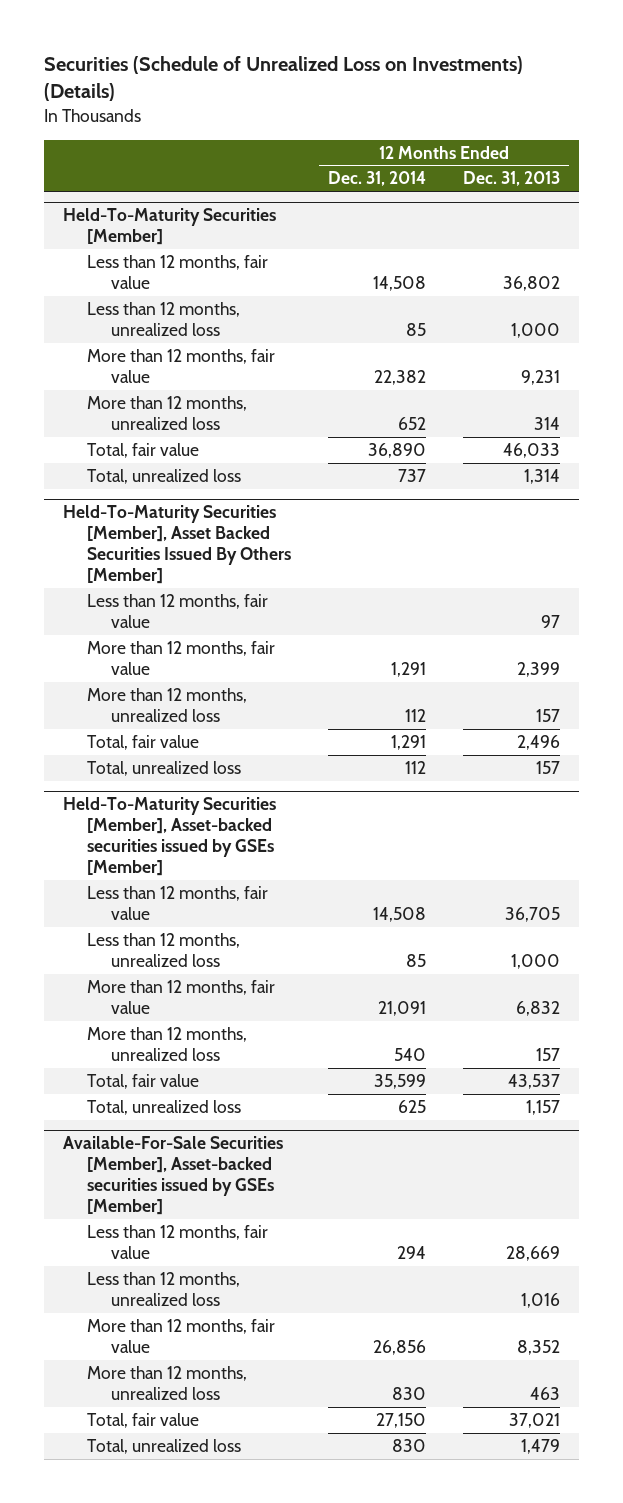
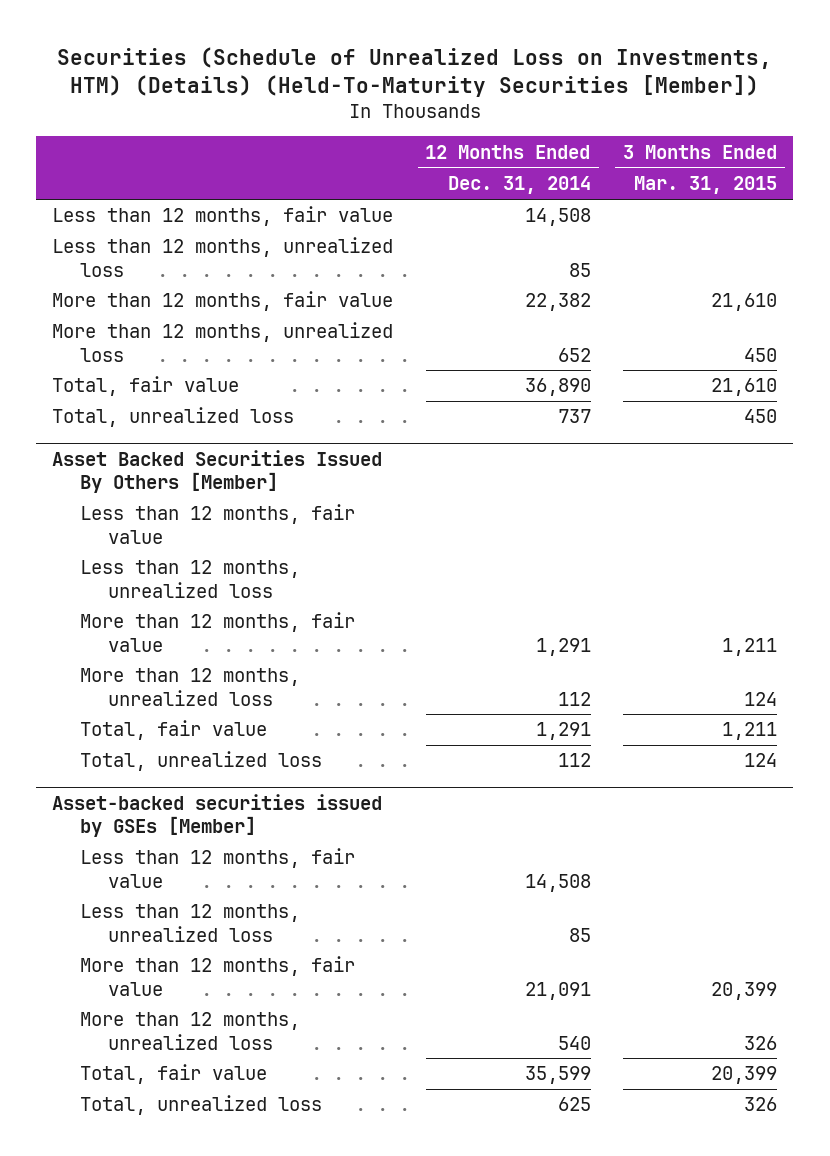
- Securities (Schedule of Unrealized Loss on Investments) (Details)
+ Securities (Schedule of Unrealized Loss on Investments, HTM) (Details) (Held-To-Maturity Securities [Member])
- | 12 Months Ended Dec. 31, 2014 | 12 Months Ended Dec. 31, 2013
+ | 12 Months Ended Dec. 31, 2014 | 3 Months Ended Mar. 31, 2015
- Held-To-Maturity Securities [Member]
- Held-To-Maturity Securities [Member], Asset Backed Securities Issued By Others [Member]
+ Asset Backed Securities Issued By Others [Member]
+ Less than 12 months, unrealized loss
- Held-To-Maturity Securities [Member], Asset-backed securities issued by GSEs [Member]
+ Asset-backed securities issued by GSEs [Member]
- Available-For-Sale Securities [Member], Asset-backed securities issued by GSEs [Member]
- Less than 12 months, fair value | 294 | 28,669
- Less than 12 months, unrealized loss | | 1,016
- More than 12 months, fair value | 26,856 | 8,352
- More than 12 months, unrealized loss | 830 | 463
- Total, fair value | 27,150 | 37,021
- Total, unrealized loss | 830 | 1,479

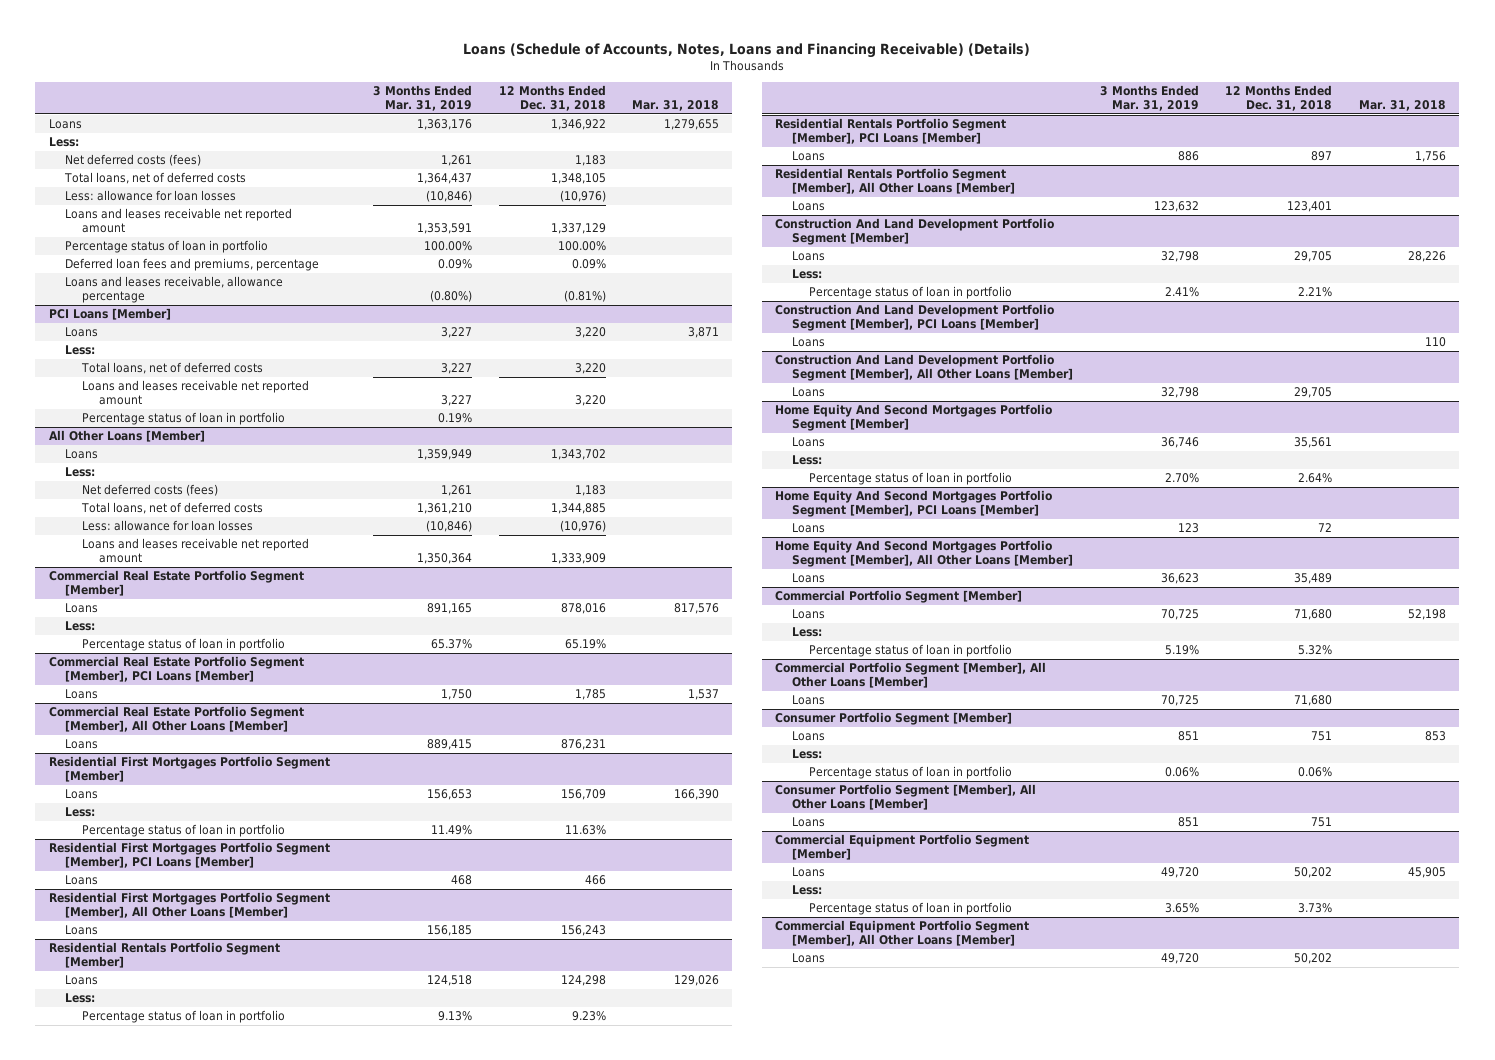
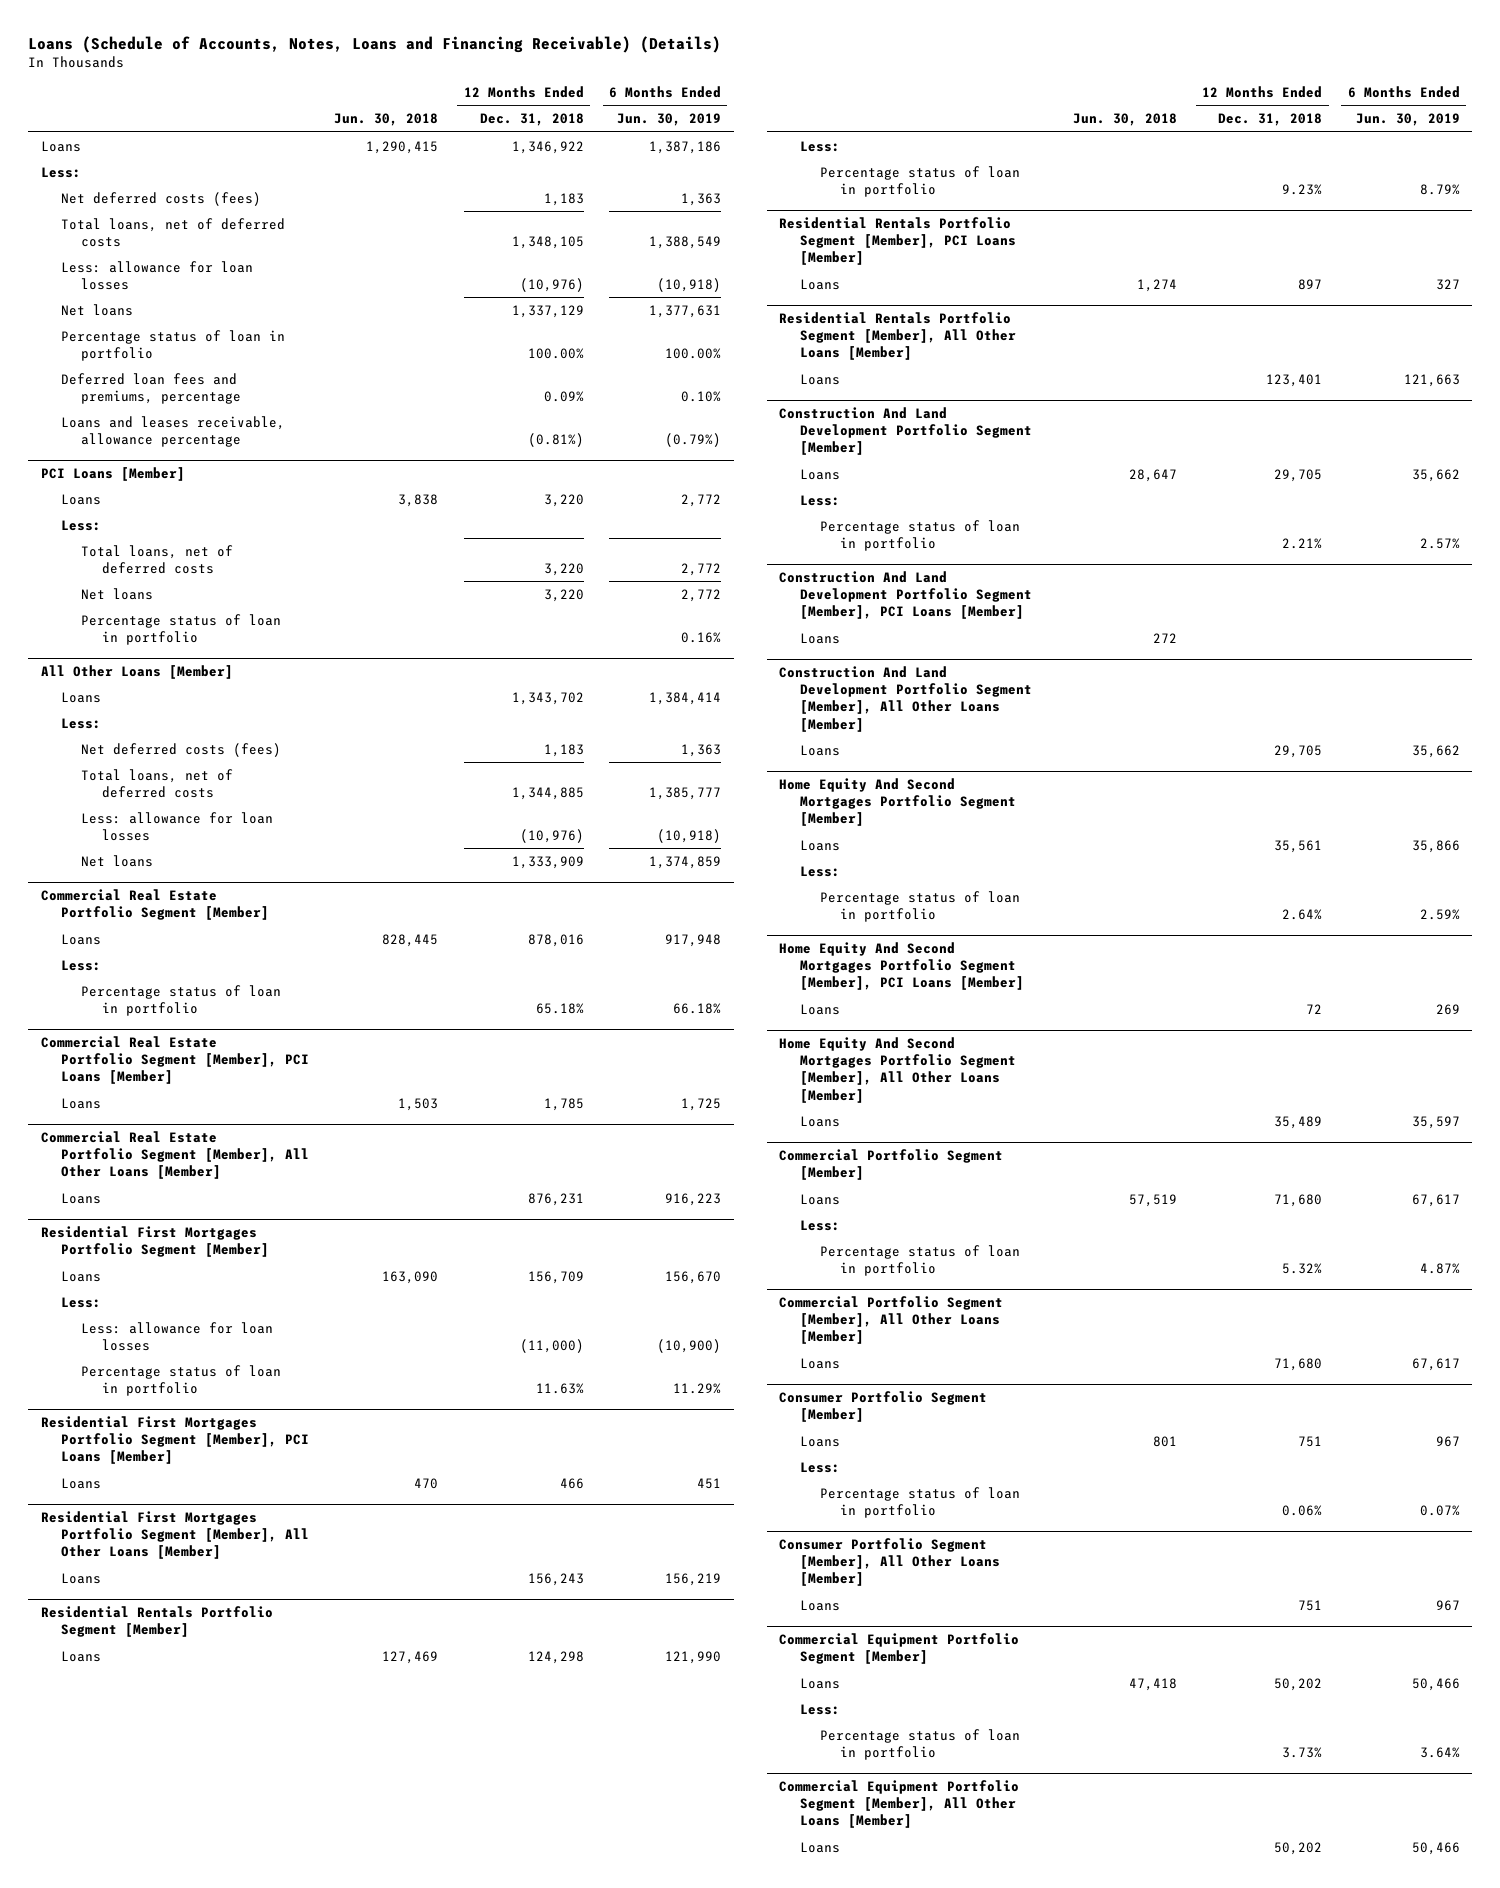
- | 3 Months Ended Mar. 31, 2019 | 12 Months Ended Dec. 31, 2018 | Mar. 31, 2018
+ | Jun. 30, 2018 | 12 Months Ended Dec. 31, 2018 | 6 Months Ended Jun. 30, 2019
- Loans and leases receivable net reported amount | 1,353,591 | 1,337,129 |
+ Net loans | | 1,337,129 | 1,377,631
@ PCI Loans [Member]
- Loans and leases receivable net reported amount | 3,227 | 3,220 |
+ Net loans | | 3,220 | 2,772
@ All Other Loans [Member]
- Loans and leases receivable net reported amount | 1,350,364 | 1,333,909 |
+ Net loans | | 1,333,909 | 1,374,859
@ Commercial Real Estate Portfolio Segment [Member]
- Percentage status of loan in portfolio | 65.37% | 65.19% |
+ Percentage status of loan in portfolio | | 65.18% | 66.18%
@ Residential First Mortgages Portfolio Segment [Member]
+ Less: allowance for loan losses | | (11,000) | (10,900)

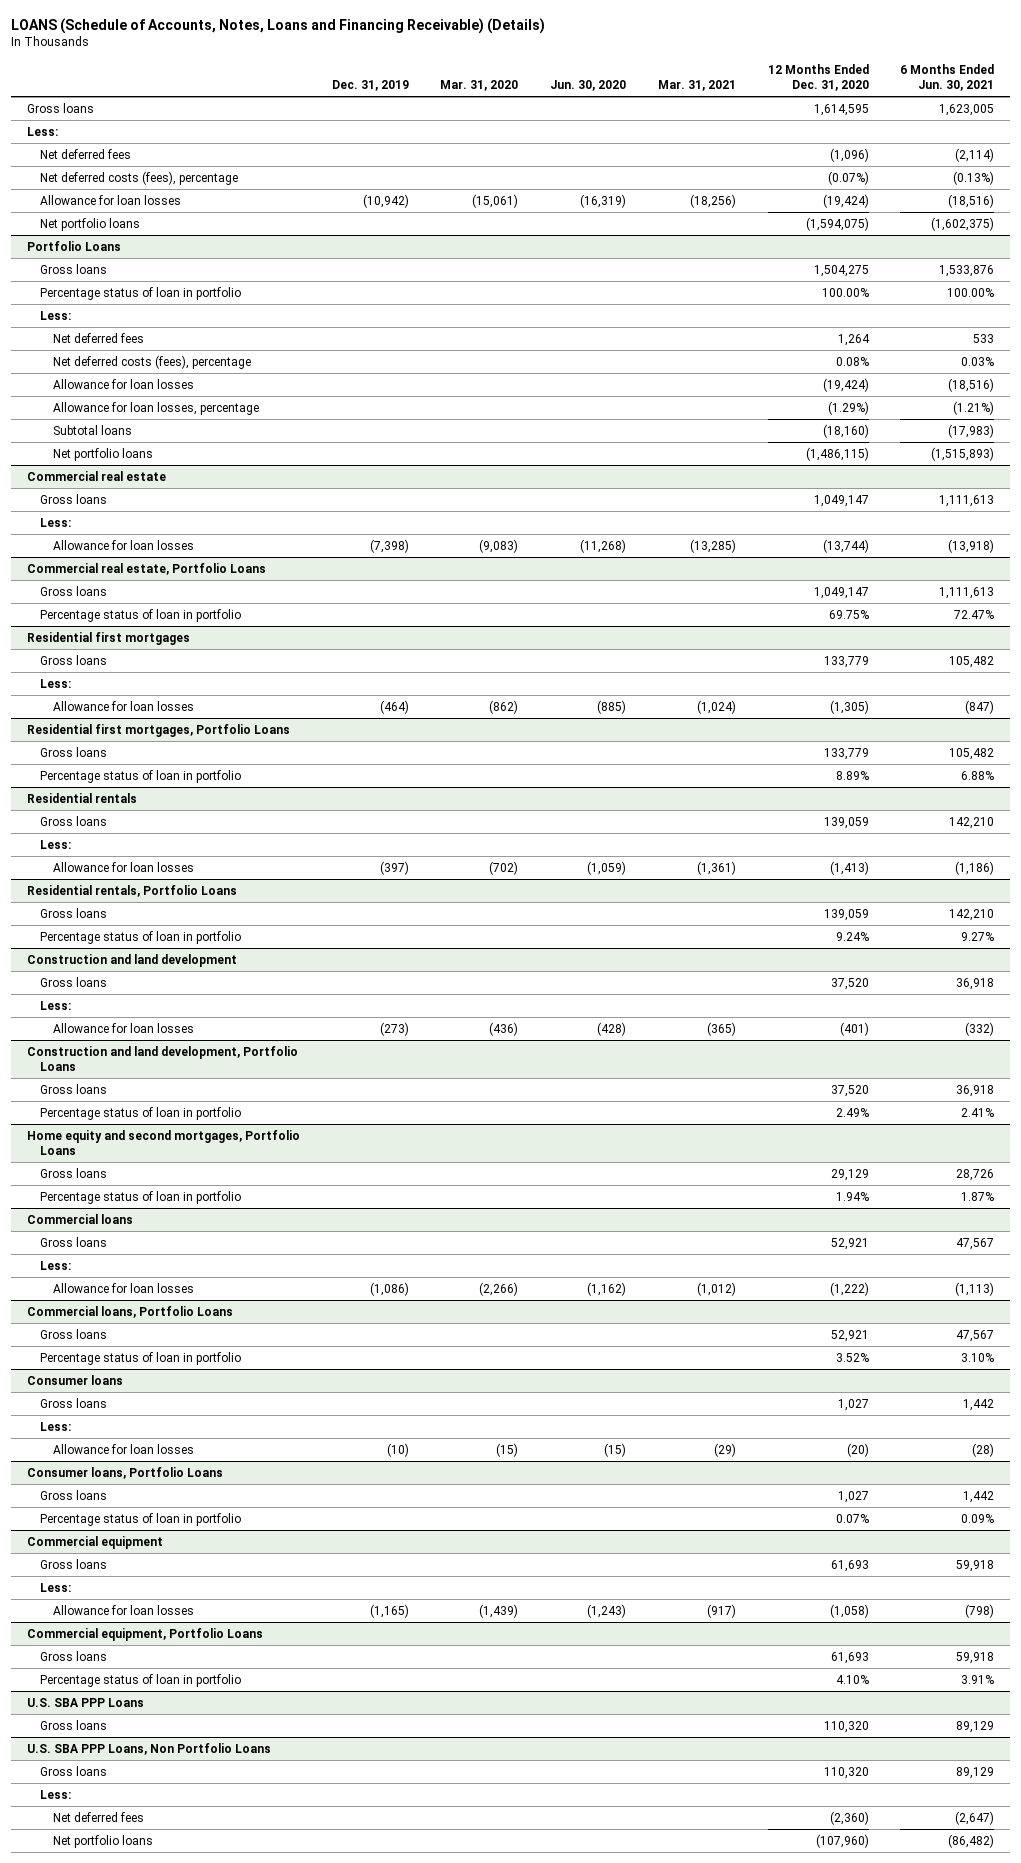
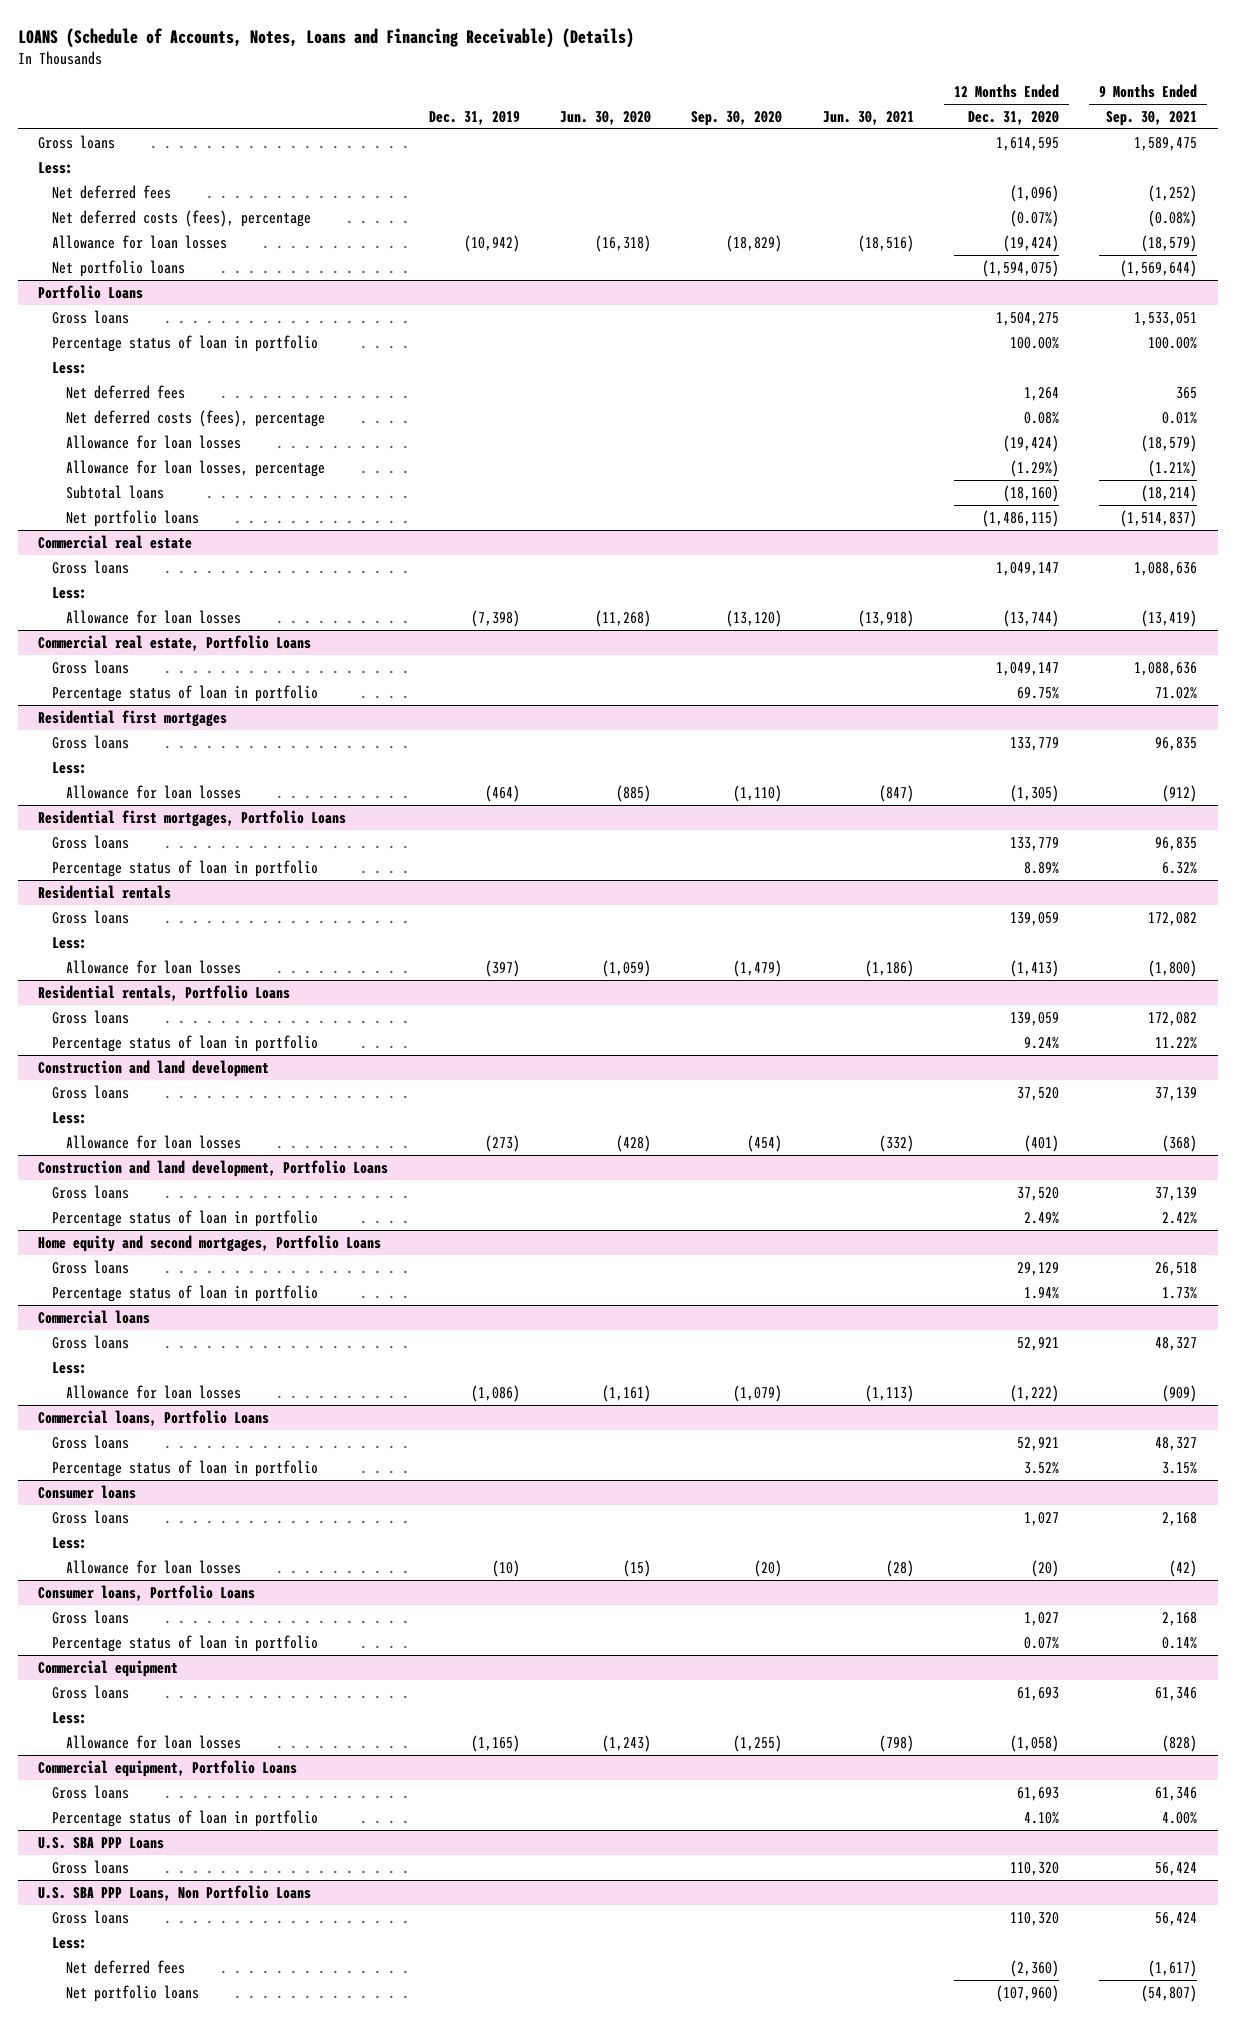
- | Dec. 31, 2019 | Mar. 31, 2020 | Jun. 30, 2020 | Mar. 31, 2021 | 12 Months Ended Dec. 31, 2020 | 6 Months Ended Jun. 30, 2021
+ | Dec. 31, 2019 | Jun. 30, 2020 | Sep. 30, 2020 | Jun. 30, 2021 | 12 Months Ended Dec. 31, 2020 | 9 Months Ended Sep. 30, 2021
- Allowance for loan losses | (10,942) | (15,061) | (16,319) | (18,256) | (19,424) | (18,516)
+ Allowance for loan losses | (10,942) | (16,318) | (18,829) | (18,516) | (19,424) | (18,579)
@ Commercial loans
- Allowance for loan losses | (1,086) | (2,266) | (1,162) | (1,012) | (1,222) | (1,113)
+ Allowance for loan losses | (1,086) | (1,161) | (1,079) | (1,113) | (1,222) | (909)

